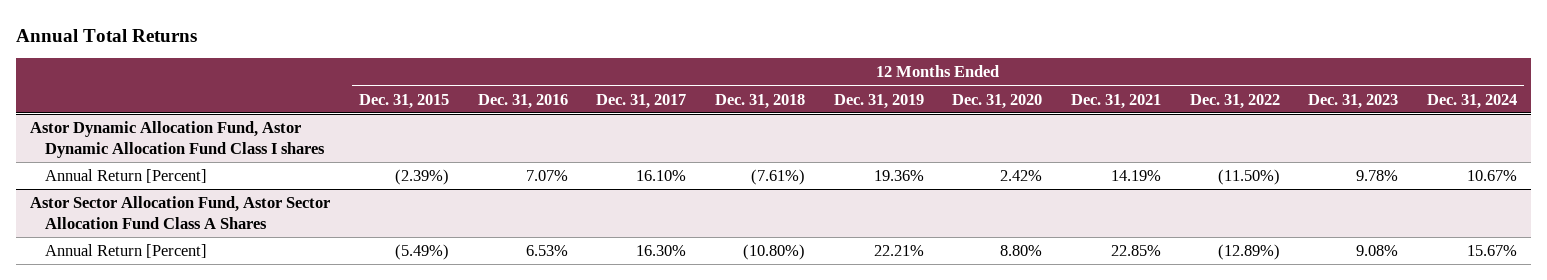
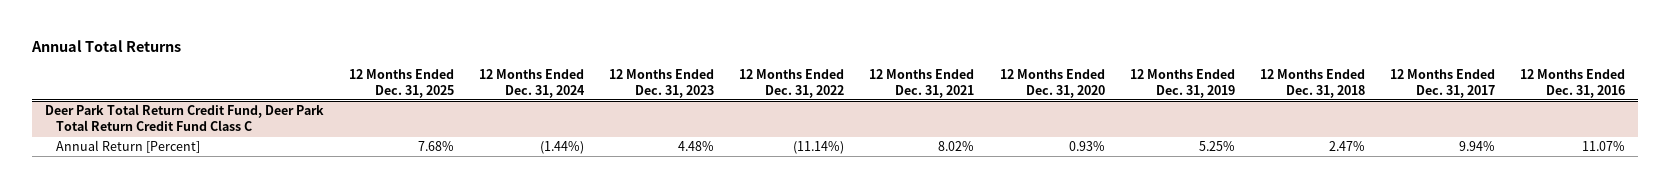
- | 12 Months Ended Dec. 31, 2015 | 12 Months Ended Dec. 31, 2016 | 12 Months Ended Dec. 31, 2017 | 12 Months Ended Dec. 31, 2018 | 12 Months Ended Dec. 31, 2019 | 12 Months Ended Dec. 31, 2020 | 12 Months Ended Dec. 31, 2021 | 12 Months Ended Dec. 31, 2022 | 12 Months Ended Dec. 31, 2023 | 12 Months Ended Dec. 31, 2024
+ | 12 Months Ended Dec. 31, 2025 | 12 Months Ended Dec. 31, 2024 | 12 Months Ended Dec. 31, 2023 | 12 Months Ended Dec. 31, 2022 | 12 Months Ended Dec. 31, 2021 | 12 Months Ended Dec. 31, 2020 | 12 Months Ended Dec. 31, 2019 | 12 Months Ended Dec. 31, 2018 | 12 Months Ended Dec. 31, 2017 | 12 Months Ended Dec. 31, 2016
- Astor Dynamic Allocation Fund, Astor Dynamic Allocation Fund Class I shares
- Annual Return [Percent] | (2.39%) | 7.07% | 16.10% | (7.61%) | 19.36% | 2.42% | 14.19% | (11.50%) | 9.78% | 10.67%
- Astor Sector Allocation Fund, Astor Sector Allocation Fund Class A Shares
- Annual Return [Percent] | (5.49%) | 6.53% | 16.30% | (10.80%) | 22.21% | 8.80% | 22.85% | (12.89%) | 9.08% | 15.67%
+ Deer Park Total Return Credit Fund, Deer Park Total Return Credit Fund Class C
+ Annual Return [Percent] | 7.68% | (1.44%) | 4.48% | (11.14%) | 8.02% | 0.93% | 5.25% | 2.47% | 9.94% | 11.07%

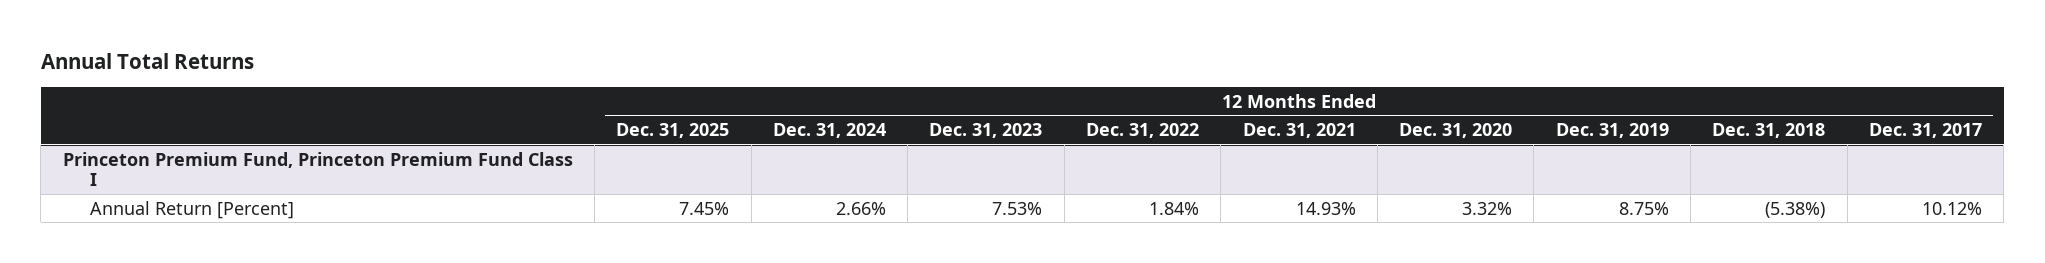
- | 12 Months Ended Dec. 31, 2025 | 12 Months Ended Dec. 31, 2024 | 12 Months Ended Dec. 31, 2023 | 12 Months Ended Dec. 31, 2022 | 12 Months Ended Dec. 31, 2021 | 12 Months Ended Dec. 31, 2020 | 12 Months Ended Dec. 31, 2019 | 12 Months Ended Dec. 31, 2018 | 12 Months Ended Dec. 31, 2017 | 12 Months Ended Dec. 31, 2016
+ | 12 Months Ended Dec. 31, 2025 | 12 Months Ended Dec. 31, 2024 | 12 Months Ended Dec. 31, 2023 | 12 Months Ended Dec. 31, 2022 | 12 Months Ended Dec. 31, 2021 | 12 Months Ended Dec. 31, 2020 | 12 Months Ended Dec. 31, 2019 | 12 Months Ended Dec. 31, 2018 | 12 Months Ended Dec. 31, 2017
- Deer Park Total Return Credit Fund, Deer Park Total Return Credit Fund Class C
- Annual Return [Percent] | 7.68% | (1.44%) | 4.48% | (11.14%) | 8.02% | 0.93% | 5.25% | 2.47% | 9.94% | 11.07%
+ Princeton Premium Fund, Princeton Premium Fund Class I
+ Annual Return [Percent] | 7.45% | 2.66% | 7.53% | 1.84% | 14.93% | 3.32% | 8.75% | (5.38%) | 10.12%

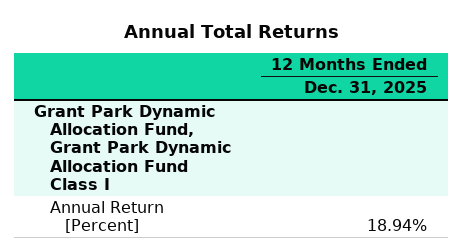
- | 12 Months Ended Dec. 31, 2025 | 12 Months Ended Dec. 31, 2024 | 12 Months Ended Dec. 31, 2023 | 12 Months Ended Dec. 31, 2022 | 12 Months Ended Dec. 31, 2021 | 12 Months Ended Dec. 31, 2020 | 12 Months Ended Dec. 31, 2019 | 12 Months Ended Dec. 31, 2018 | 12 Months Ended Dec. 31, 2017
+ | 12 Months Ended Dec. 31, 2025
- Princeton Premium Fund, Princeton Premium Fund Class I
- Annual Return [Percent] | 7.45% | 2.66% | 7.53% | 1.84% | 14.93% | 3.32% | 8.75% | (5.38%) | 10.12%
+ Grant Park Dynamic Allocation Fund, Grant Park Dynamic Allocation Fund Class I
+ Annual Return [Percent] | 18.94%

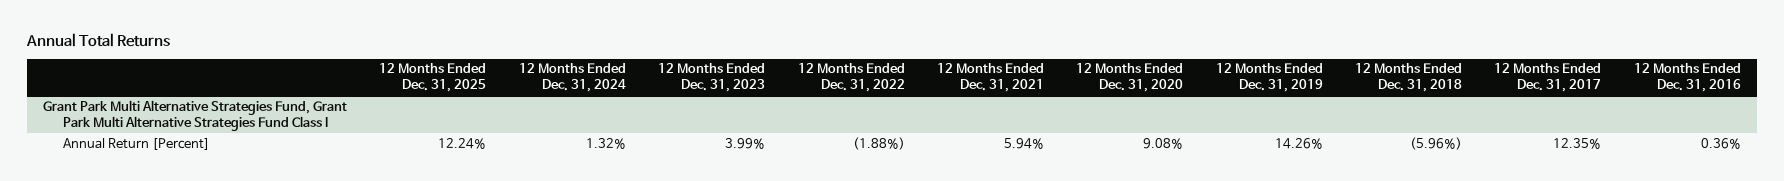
- | 12 Months Ended Dec. 31, 2025
+ | 12 Months Ended Dec. 31, 2025 | 12 Months Ended Dec. 31, 2024 | 12 Months Ended Dec. 31, 2023 | 12 Months Ended Dec. 31, 2022 | 12 Months Ended Dec. 31, 2021 | 12 Months Ended Dec. 31, 2020 | 12 Months Ended Dec. 31, 2019 | 12 Months Ended Dec. 31, 2018 | 12 Months Ended Dec. 31, 2017 | 12 Months Ended Dec. 31, 2016
- Grant Park Dynamic Allocation Fund, Grant Park Dynamic Allocation Fund Class I
- Annual Return [Percent] | 18.94%
+ Grant Park Multi Alternative Strategies Fund, Grant Park Multi Alternative Strategies Fund Class I
+ Annual Return [Percent] | 12.24% | 1.32% | 3.99% | (1.88%) | 5.94% | 9.08% | 14.26% | (5.96%) | 12.35% | 0.36%

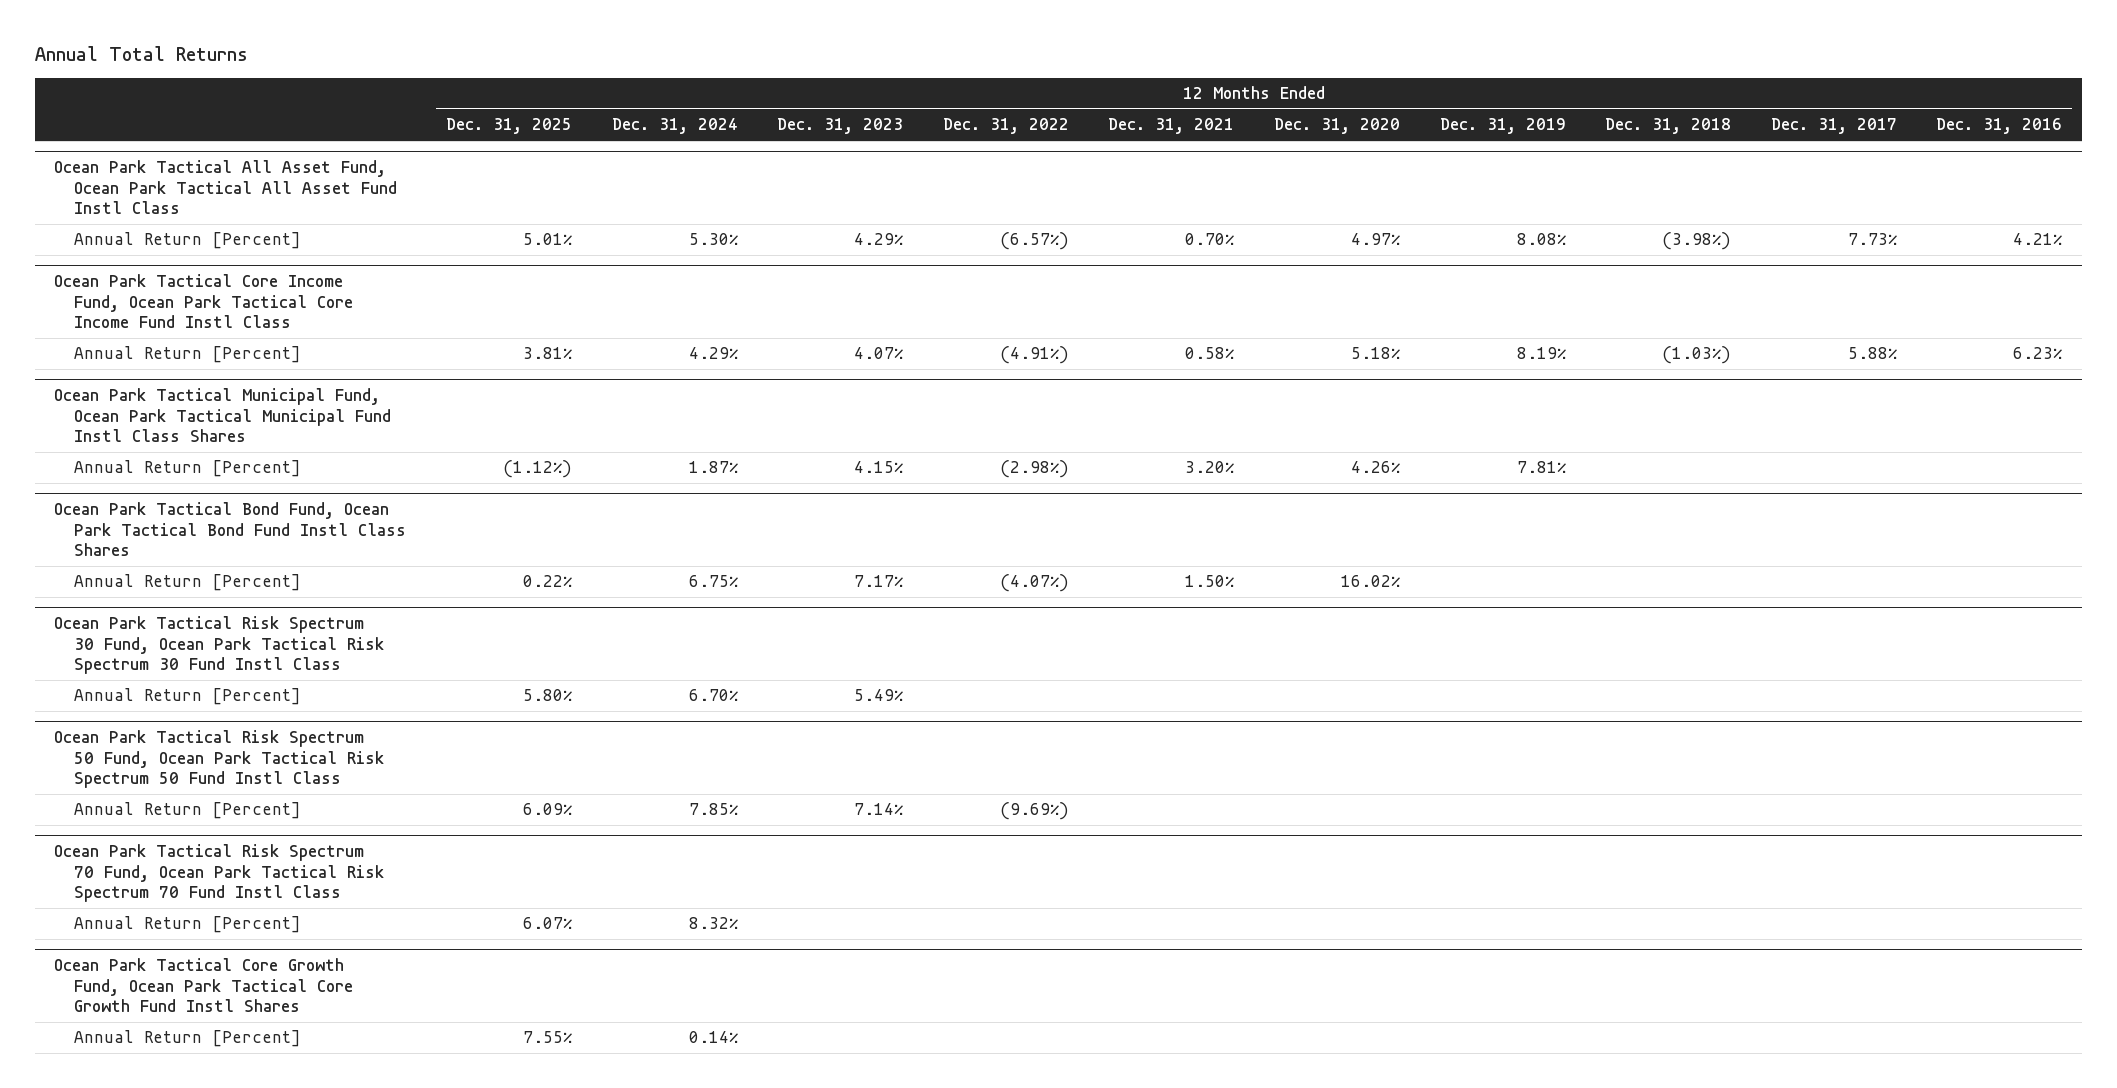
- Grant Park Multi Alternative Strategies Fund, Grant Park Multi Alternative Strategies Fund Class I
- Annual Return [Percent] | 12.24% | 1.32% | 3.99% | (1.88%) | 5.94% | 9.08% | 14.26% | (5.96%) | 12.35% | 0.36%
+ Ocean Park Tactical All Asset Fund, Ocean Park Tactical All Asset Fund Instl Class
+ Annual Return [Percent] | 5.01% | 5.30% | 4.29% | (6.57%) | 0.70% | 4.97% | 8.08% | (3.98%) | 7.73% | 4.21%
+ Ocean Park Tactical Core Income Fund, Ocean Park Tactical Core Income Fund Instl Class
+ Annual Return [Percent] | 3.81% | 4.29% | 4.07% | (4.91%) | 0.58% | 5.18% | 8.19% | (1.03%) | 5.88% | 6.23%
+ Ocean Park Tactical Municipal Fund, Ocean Park Tactical Municipal Fund Instl Class Shares
+ Annual Return [Percent] | (1.12%) | 1.87% | 4.15% | (2.98%) | 3.20% | 4.26% | 7.81% | | |
+ Ocean Park Tactical Bond Fund, Ocean Park Tactical Bond Fund Instl Class Shares
+ Annual Return [Percent] | 0.22% | 6.75% | 7.17% | (4.07%) | 1.50% | 16.02% | | | |
+ Ocean Park Tactical Risk Spectrum 30 Fund, Ocean Park Tactical Risk Spectrum 30 Fund Instl Class
+ Annual Return [Percent] | 5.80% | 6.70% | 5.49% | | | | | | |
+ Ocean Park Tactical Risk Spectrum 50 Fund, Ocean Park Tactical Risk Spectrum 50 Fund Instl Class
+ Annual Return [Percent] | 6.09% | 7.85% | 7.14% | (9.69%) | | | | | |
+ Ocean Park Tactical Risk Spectrum 70 Fund, Ocean Park Tactical Risk Spectrum 70 Fund Instl Class
+ Annual Return [Percent] | 6.07% | 8.32% | | | | | | | |
+ Ocean Park Tactical Core Growth Fund, Ocean Park Tactical Core Growth Fund Instl Shares
+ Annual Return [Percent] | 7.55% | 0.14% | | | | | | | |

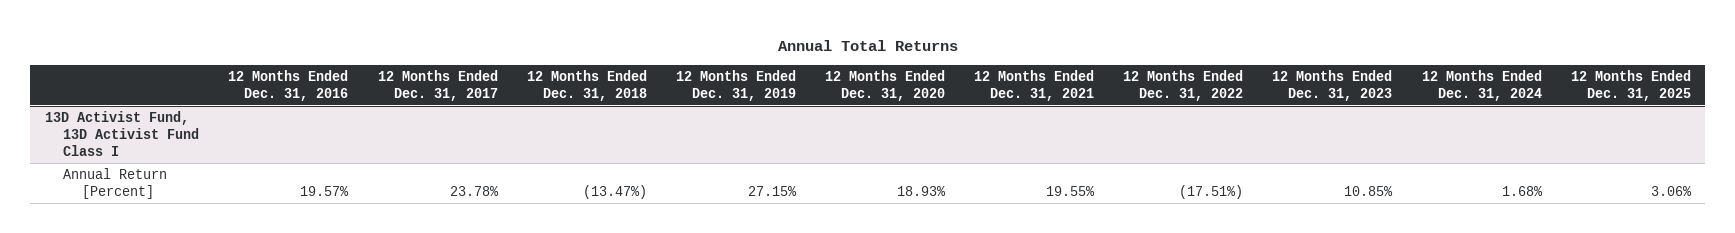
- | 12 Months Ended Dec. 31, 2025 | 12 Months Ended Dec. 31, 2024 | 12 Months Ended Dec. 31, 2023 | 12 Months Ended Dec. 31, 2022 | 12 Months Ended Dec. 31, 2021 | 12 Months Ended Dec. 31, 2020 | 12 Months Ended Dec. 31, 2019 | 12 Months Ended Dec. 31, 2018 | 12 Months Ended Dec. 31, 2017 | 12 Months Ended Dec. 31, 2016
+ | 12 Months Ended Dec. 31, 2016 | 12 Months Ended Dec. 31, 2017 | 12 Months Ended Dec. 31, 2018 | 12 Months Ended Dec. 31, 2019 | 12 Months Ended Dec. 31, 2020 | 12 Months Ended Dec. 31, 2021 | 12 Months Ended Dec. 31, 2022 | 12 Months Ended Dec. 31, 2023 | 12 Months Ended Dec. 31, 2024 | 12 Months Ended Dec. 31, 2025
- Ocean Park Tactical All Asset Fund, Ocean Park Tactical All Asset Fund Instl Class
- Annual Return [Percent] | 5.01% | 5.30% | 4.29% | (6.57%) | 0.70% | 4.97% | 8.08% | (3.98%) | 7.73% | 4.21%
- Ocean Park Tactical Core Income Fund, Ocean Park Tactical Core Income Fund Instl Class
- Annual Return [Percent] | 3.81% | 4.29% | 4.07% | (4.91%) | 0.58% | 5.18% | 8.19% | (1.03%) | 5.88% | 6.23%
- Ocean Park Tactical Municipal Fund, Ocean Park Tactical Municipal Fund Instl Class Shares
- Annual Return [Percent] | (1.12%) | 1.87% | 4.15% | (2.98%) | 3.20% | 4.26% | 7.81% | | |
- Ocean Park Tactical Bond Fund, Ocean Park Tactical Bond Fund Instl Class Shares
- Annual Return [Percent] | 0.22% | 6.75% | 7.17% | (4.07%) | 1.50% | 16.02% | | | |
- Ocean Park Tactical Risk Spectrum 30 Fund, Ocean Park Tactical Risk Spectrum 30 Fund Instl Class
- Annual Return [Percent] | 5.80% | 6.70% | 5.49% | | | | | | |
- Ocean Park Tactical Risk Spectrum 50 Fund, Ocean Park Tactical Risk Spectrum 50 Fund Instl Class
- Annual Return [Percent] | 6.09% | 7.85% | 7.14% | (9.69%) | | | | | |
- Ocean Park Tactical Risk Spectrum 70 Fund, Ocean Park Tactical Risk Spectrum 70 Fund Instl Class
- Annual Return [Percent] | 6.07% | 8.32% | | | | | | | |
- Ocean Park Tactical Core Growth Fund, Ocean Park Tactical Core Growth Fund Instl Shares
- Annual Return [Percent] | 7.55% | 0.14% | | | | | | | |
+ 13D Activist Fund, 13D Activist Fund Class I
+ Annual Return [Percent] | 19.57% | 23.78% | (13.47%) | 27.15% | 18.93% | 19.55% | (17.51%) | 10.85% | 1.68% | 3.06%

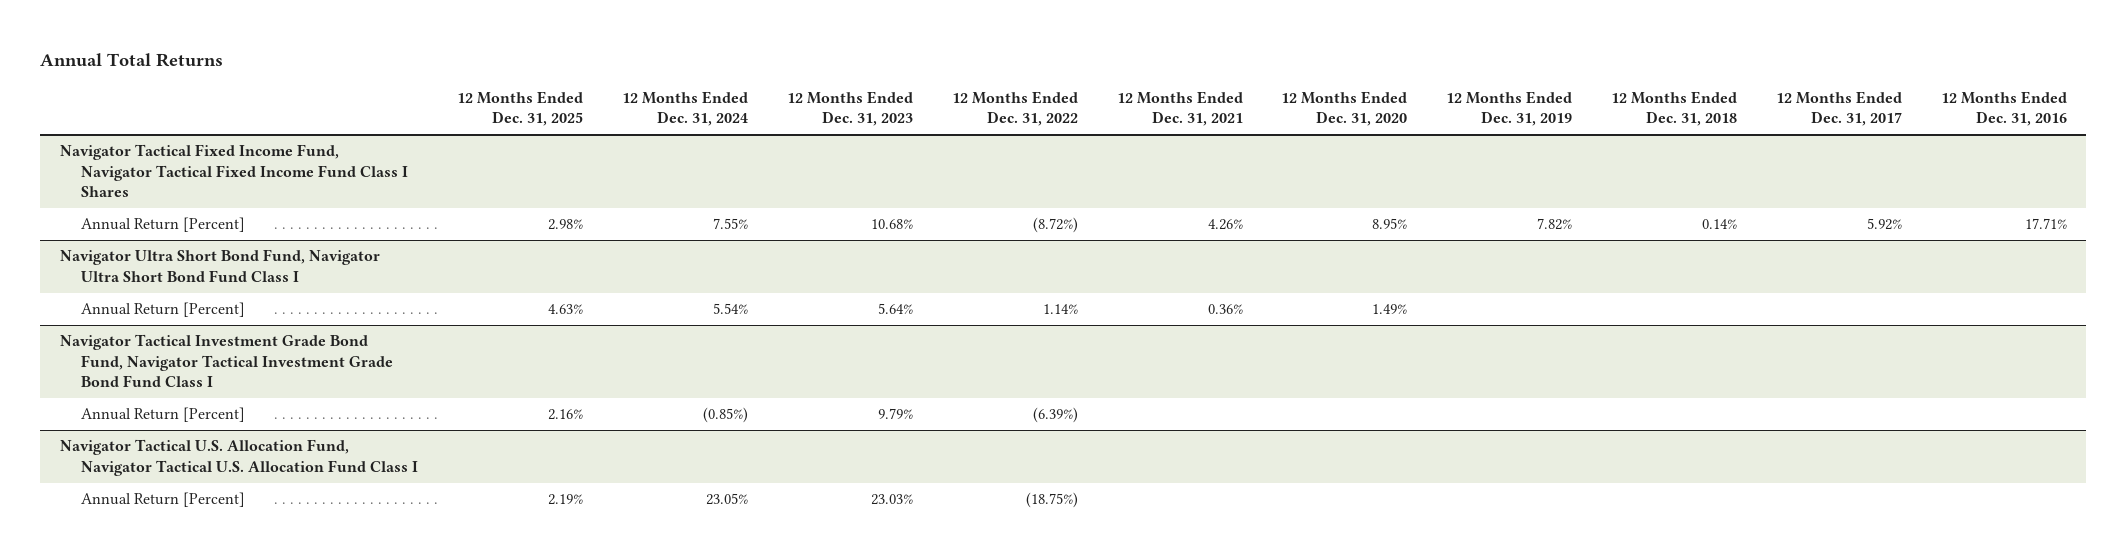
- | 12 Months Ended Dec. 31, 2016 | 12 Months Ended Dec. 31, 2017 | 12 Months Ended Dec. 31, 2018 | 12 Months Ended Dec. 31, 2019 | 12 Months Ended Dec. 31, 2020 | 12 Months Ended Dec. 31, 2021 | 12 Months Ended Dec. 31, 2022 | 12 Months Ended Dec. 31, 2023 | 12 Months Ended Dec. 31, 2024 | 12 Months Ended Dec. 31, 2025
+ | 12 Months Ended Dec. 31, 2025 | 12 Months Ended Dec. 31, 2024 | 12 Months Ended Dec. 31, 2023 | 12 Months Ended Dec. 31, 2022 | 12 Months Ended Dec. 31, 2021 | 12 Months Ended Dec. 31, 2020 | 12 Months Ended Dec. 31, 2019 | 12 Months Ended Dec. 31, 2018 | 12 Months Ended Dec. 31, 2017 | 12 Months Ended Dec. 31, 2016
- 13D Activist Fund, 13D Activist Fund Class I
- Annual Return [Percent] | 19.57% | 23.78% | (13.47%) | 27.15% | 18.93% | 19.55% | (17.51%) | 10.85% | 1.68% | 3.06%
+ Navigator Tactical Fixed Income Fund, Navigator Tactical Fixed Income Fund Class I Shares
+ Annual Return [Percent] | 2.98% | 7.55% | 10.68% | (8.72%) | 4.26% | 8.95% | 7.82% | 0.14% | 5.92% | 17.71%
+ Navigator Ultra Short Bond Fund, Navigator Ultra Short Bond Fund Class I
+ Annual Return [Percent] | 4.63% | 5.54% | 5.64% | 1.14% | 0.36% | 1.49% | | | |
+ Navigator Tactical Investment Grade Bond Fund, Navigator Tactical Investment Grade Bond Fund Class I
+ Annual Return [Percent] | 2.16% | (0.85%) | 9.79% | (6.39%) | | | | | |
+ Navigator Tactical U.S. Allocation Fund, Navigator Tactical U.S. Allocation Fund Class I
+ Annual Return [Percent] | 2.19% | 23.05% | 23.03% | (18.75%) | | | | | |

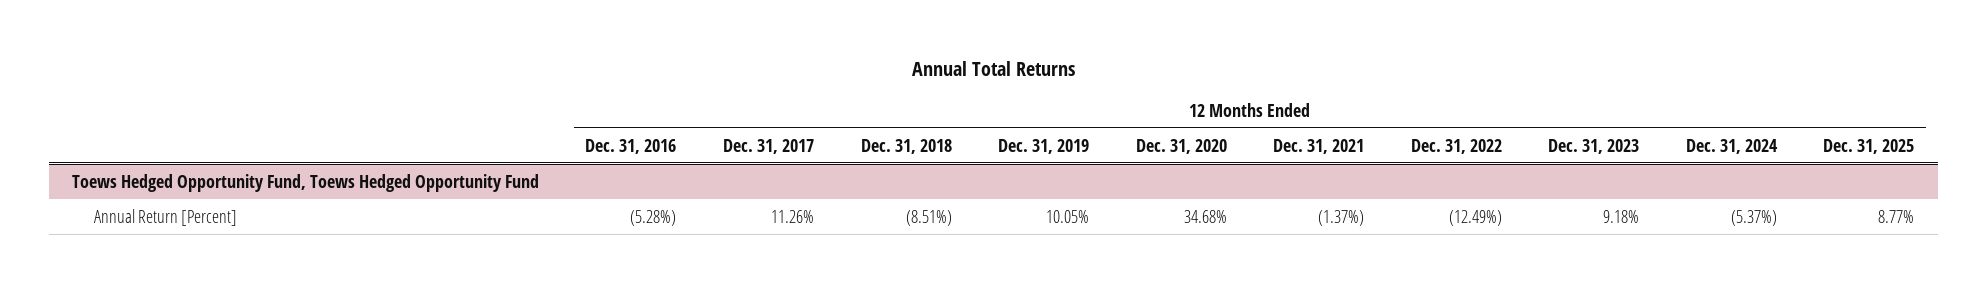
- | 12 Months Ended Dec. 31, 2025 | 12 Months Ended Dec. 31, 2024 | 12 Months Ended Dec. 31, 2023 | 12 Months Ended Dec. 31, 2022 | 12 Months Ended Dec. 31, 2021 | 12 Months Ended Dec. 31, 2020 | 12 Months Ended Dec. 31, 2019 | 12 Months Ended Dec. 31, 2018 | 12 Months Ended Dec. 31, 2017 | 12 Months Ended Dec. 31, 2016
+ | 12 Months Ended Dec. 31, 2016 | 12 Months Ended Dec. 31, 2017 | 12 Months Ended Dec. 31, 2018 | 12 Months Ended Dec. 31, 2019 | 12 Months Ended Dec. 31, 2020 | 12 Months Ended Dec. 31, 2021 | 12 Months Ended Dec. 31, 2022 | 12 Months Ended Dec. 31, 2023 | 12 Months Ended Dec. 31, 2024 | 12 Months Ended Dec. 31, 2025
- Navigator Tactical Fixed Income Fund, Navigator Tactical Fixed Income Fund Class I Shares
- Annual Return [Percent] | 2.98% | 7.55% | 10.68% | (8.72%) | 4.26% | 8.95% | 7.82% | 0.14% | 5.92% | 17.71%
- Navigator Ultra Short Bond Fund, Navigator Ultra Short Bond Fund Class I
- Annual Return [Percent] | 4.63% | 5.54% | 5.64% | 1.14% | 0.36% | 1.49% | | | |
- Navigator Tactical Investment Grade Bond Fund, Navigator Tactical Investment Grade Bond Fund Class I
- Annual Return [Percent] | 2.16% | (0.85%) | 9.79% | (6.39%) | | | | | |
- Navigator Tactical U.S. Allocation Fund, Navigator Tactical U.S. Allocation Fund Class I
- Annual Return [Percent] | 2.19% | 23.05% | 23.03% | (18.75%) | | | | | |
+ Toews Hedged Opportunity Fund, Toews Hedged Opportunity Fund
+ Annual Return [Percent] | (5.28%) | 11.26% | (8.51%) | 10.05% | 34.68% | (1.37%) | (12.49%) | 9.18% | (5.37%) | 8.77%

